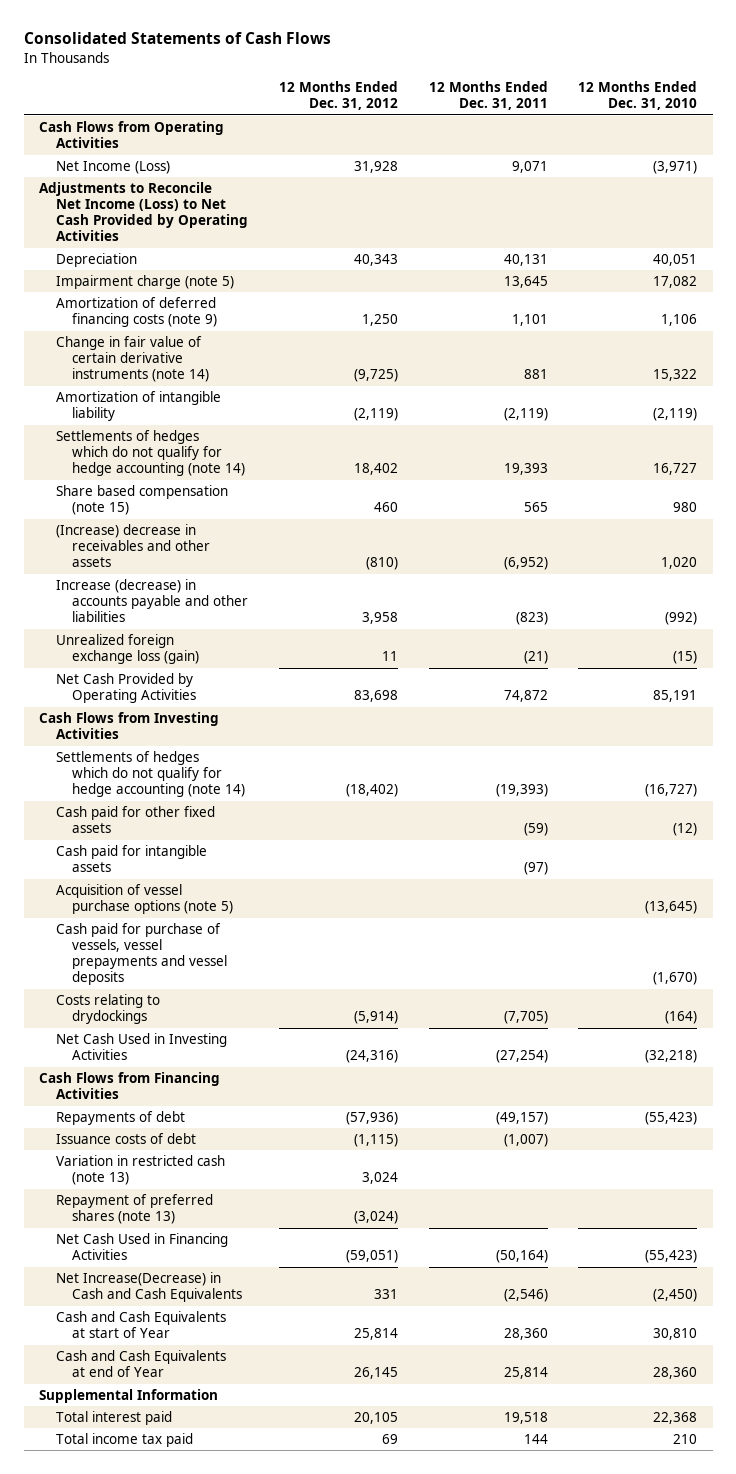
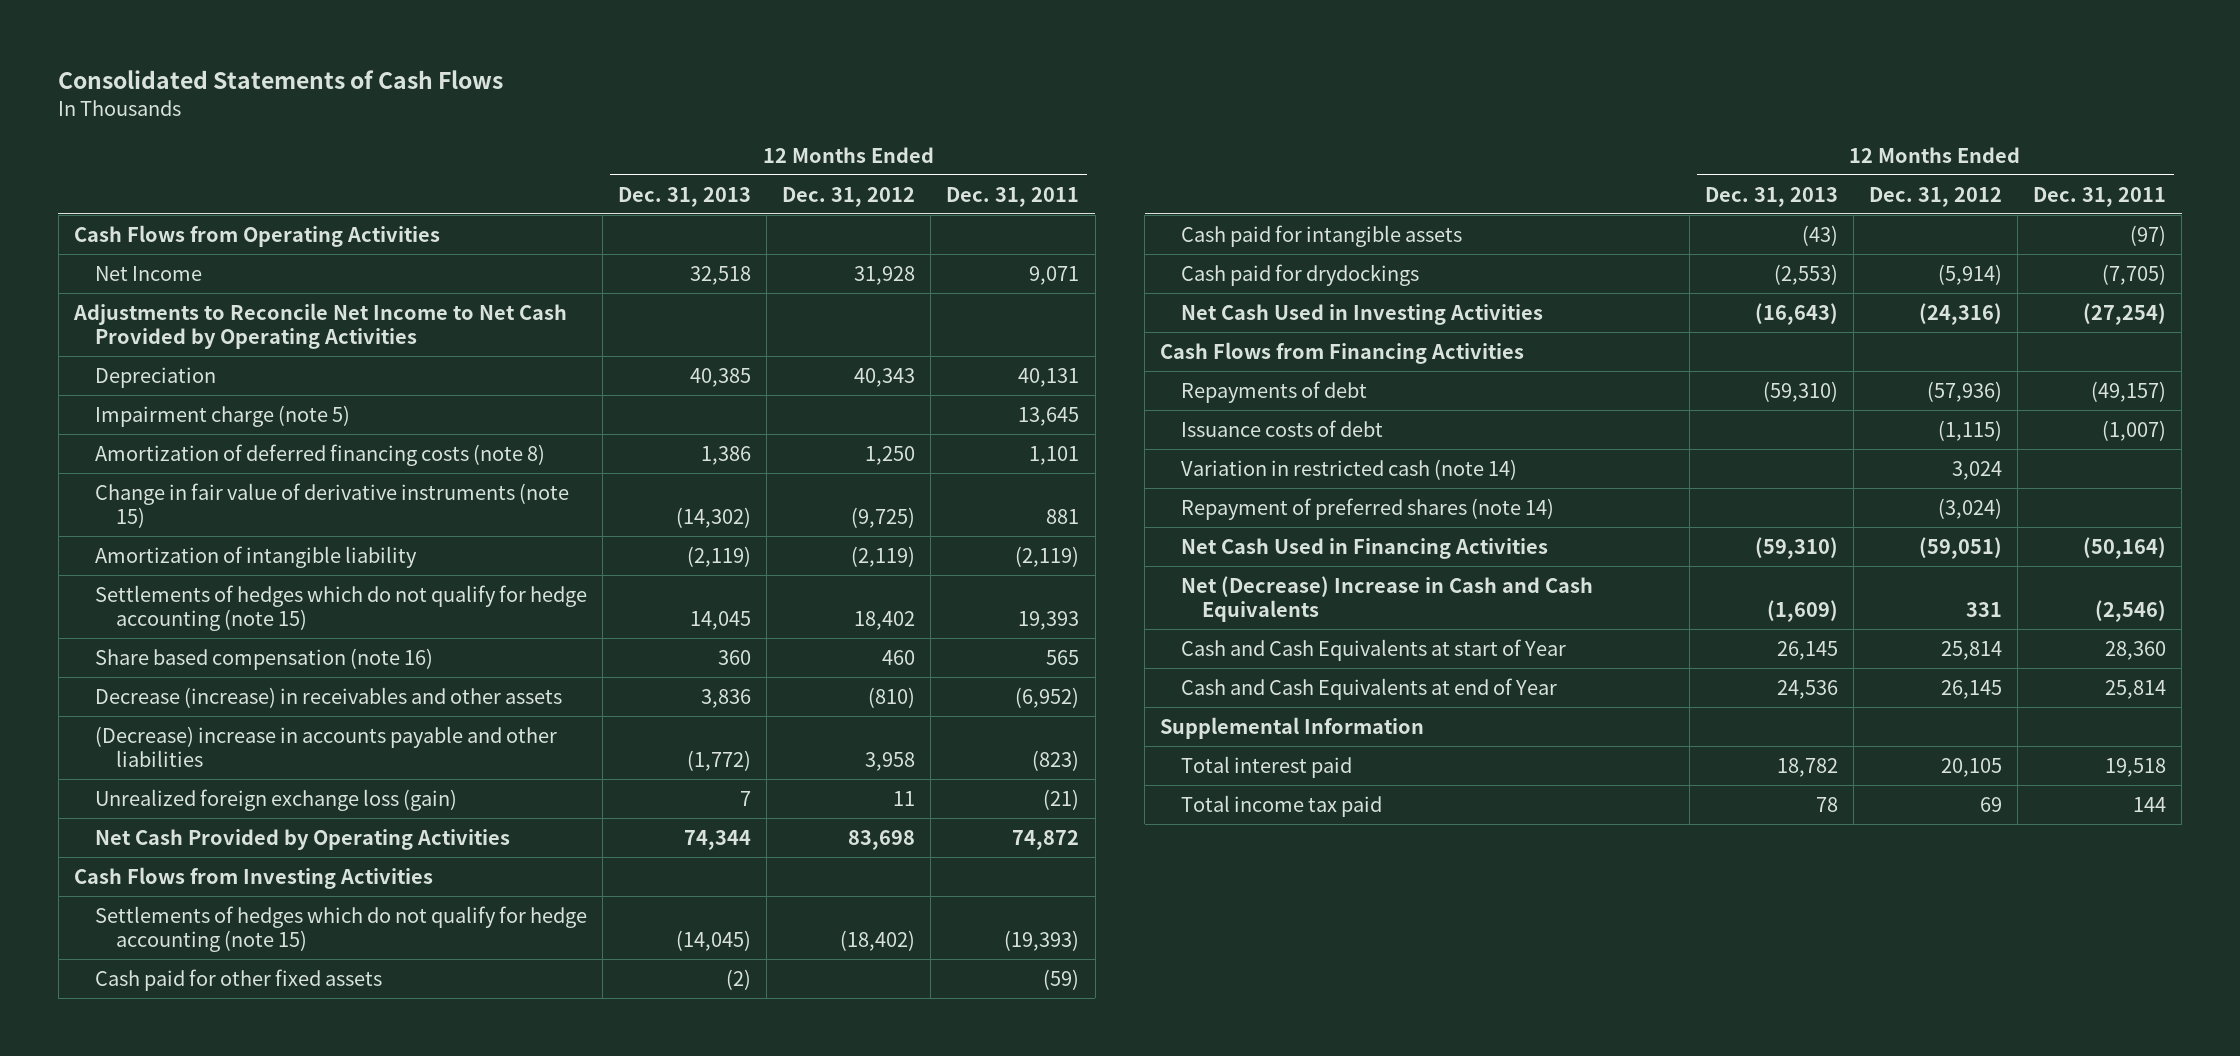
- | 12 Months Ended Dec. 31, 2012 | 12 Months Ended Dec. 31, 2011 | 12 Months Ended Dec. 31, 2010
+ | 12 Months Ended Dec. 31, 2013 | 12 Months Ended Dec. 31, 2012 | 12 Months Ended Dec. 31, 2011
- Net Income (Loss) | 31,928 | 9,071 | (3,971)
- Adjustments to Reconcile Net Income (Loss) to Net Cash Provided by Operating Activities
+ Net Income | 32,518 | 31,928 | 9,071
+ Adjustments to Reconcile Net Income to Net Cash Provided by Operating Activities
- Amortization of deferred financing costs (note 9) | 1,250 | 1,101 | 1,106
- Change in fair value of certain derivative instruments (note 14) | (9,725) | 881 | 15,322
+ Amortization of deferred financing costs (note 8) | 1,386 | 1,250 | 1,101
+ Change in fair value of derivative instruments (note 15) | (14,302) | (9,725) | 881
- Settlements of hedges which do not qualify for hedge accounting (note 14) | 18,402 | 19,393 | 16,727
- Share based compensation (note 15) | 460 | 565 | 980
- (Increase) decrease in receivables and other assets | (810) | (6,952) | 1,020
- Increase (decrease) in accounts payable and other liabilities | 3,958 | (823) | (992)
+ Settlements of hedges which do not qualify for hedge accounting (note 15) | 14,045 | 18,402 | 19,393
+ Share based compensation (note 16) | 360 | 460 | 565
+ Decrease (increase) in receivables and other assets | 3,836 | (810) | (6,952)
+ (Decrease) increase in accounts payable and other liabilities | (1,772) | 3,958 | (823)
- Settlements of hedges which do not qualify for hedge accounting (note 14) | (18,402) | (19,393) | (16,727)
+ Settlements of hedges which do not qualify for hedge accounting (note 15) | (14,045) | (18,402) | (19,393)
- Acquisition of vessel purchase options (note 5) | | | (13,645)
- Cash paid for purchase of vessels, vessel prepayments and vessel deposits | | | (1,670)
- Costs relating to drydockings | (5,914) | (7,705) | (164)
+ Cash paid for drydockings | (2,553) | (5,914) | (7,705)
- Variation in restricted cash (note 13) | 3,024 | |
- Repayment of preferred shares (note 13) | (3,024) | |
+ Variation in restricted cash (note 14) | | 3,024 |
+ Repayment of preferred shares (note 14) | | (3,024) |
- Net Increase(Decrease) in Cash and Cash Equivalents | 331 | (2,546) | (2,450)
+ Net (Decrease) Increase in Cash and Cash Equivalents | (1,609) | 331 | (2,546)

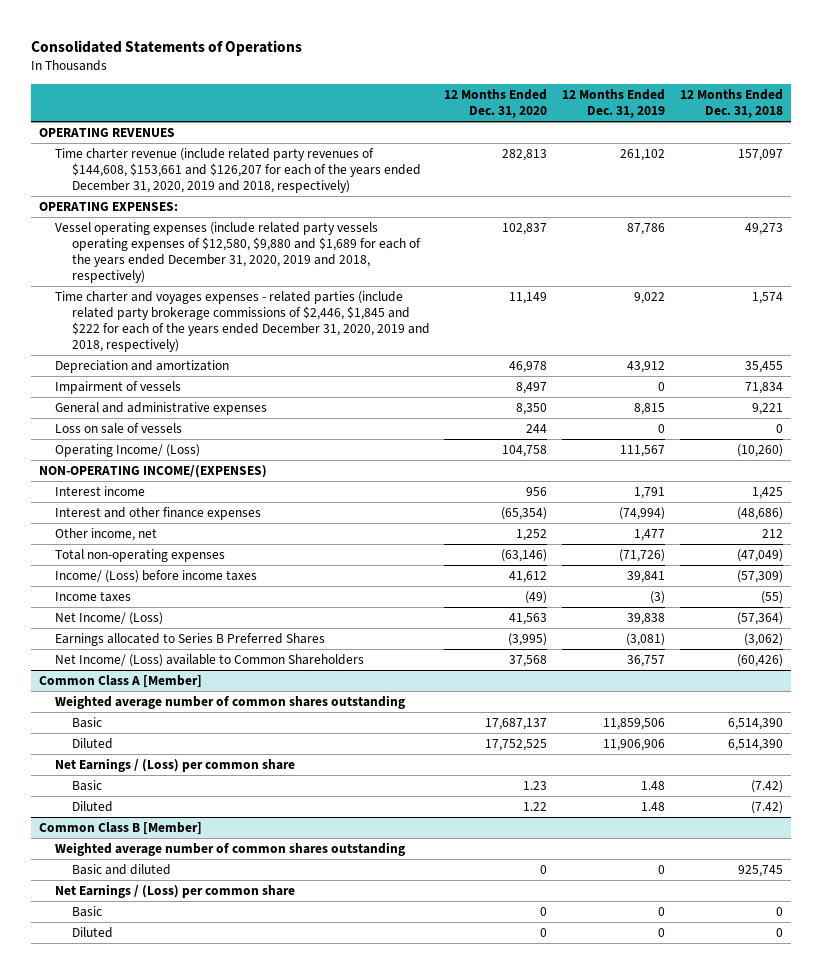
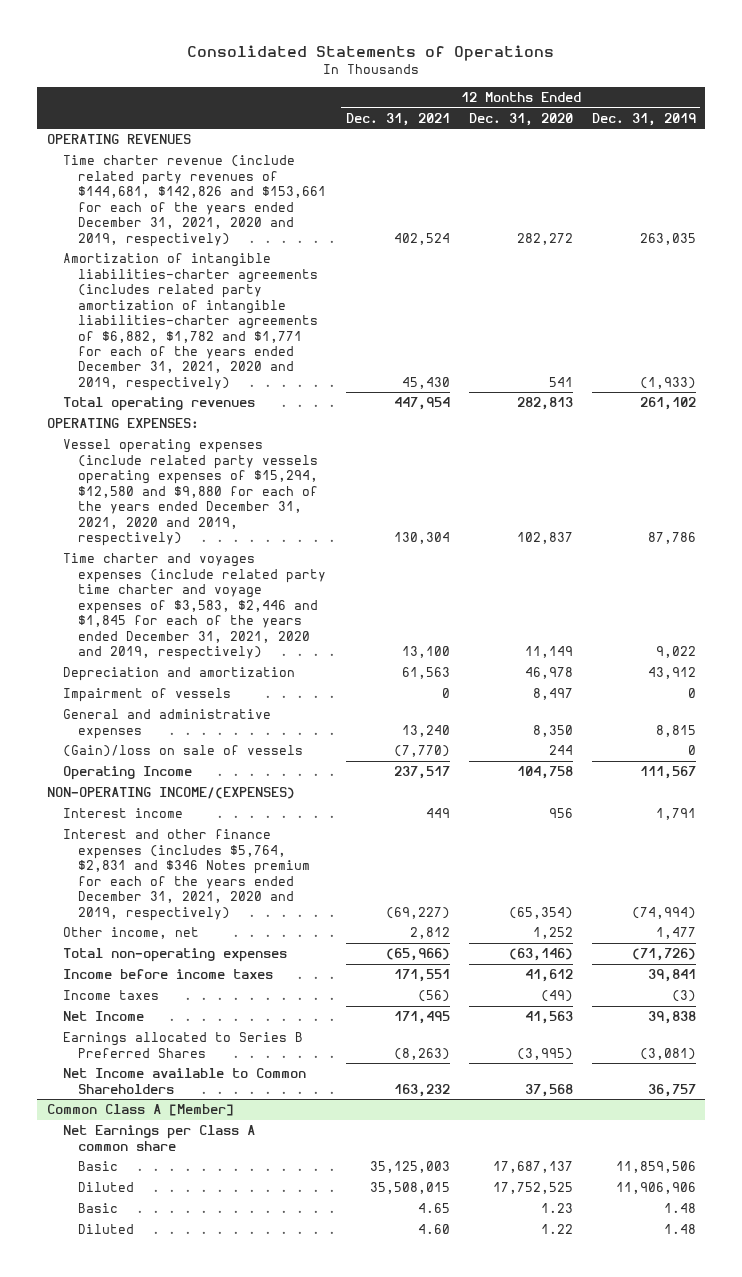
- | 12 Months Ended Dec. 31, 2020 | 12 Months Ended Dec. 31, 2019 | 12 Months Ended Dec. 31, 2018
+ | 12 Months Ended Dec. 31, 2021 | 12 Months Ended Dec. 31, 2020 | 12 Months Ended Dec. 31, 2019
- Time charter revenue (include related party revenues of $144,608, $153,661 and $126,207 for each of the years ended December 31, 2020, 2019 and 2018, respectively) | 282,813 | 261,102 | 157,097
+ Time charter revenue (include related party revenues of $144,681, $142,826 and $153,661 for each of the years ended December 31, 2021, 2020 and 2019, respectively) | 402,524 | 282,272 | 263,035
+ Amortization of intangible liabilities-charter agreements (includes related party amortization of intangible liabilities-charter agreements of $6,882, $1,782 and $1,771 for each of the years ended December 31, 2021, 2020 and 2019, respectively) | 45,430 | 541 | (1,933)
+ Total operating revenues | 447,954 | 282,813 | 261,102
- Vessel operating expenses (include related party vessels operating expenses of $12,580, $9,880 and $1,689 for each of the years ended December 31, 2020, 2019 and 2018, respectively) | 102,837 | 87,786 | 49,273
- Time charter and voyages expenses - related parties (include related party brokerage commissions of $2,446, $1,845 and $222 for each of the years ended December 31, 2020, 2019 and 2018, respectively) | 11,149 | 9,022 | 1,574
+ Vessel operating expenses (include related party vessels operating expenses of $15,294, $12,580 and $9,880 for each of the years ended December 31, 2021, 2020 and 2019, respectively) | 130,304 | 102,837 | 87,786
+ Time charter and voyages expenses (include related party time charter and voyage expenses of $3,583, $2,446 and $1,845 for each of the years ended December 31, 2021, 2020 and 2019, respectively) | 13,100 | 11,149 | 9,022
- Loss on sale of vessels | 244 | 0 | 0
- Operating Income/ (Loss) | 104,758 | 111,567 | (10,260)
+ (Gain)/loss on sale of vessels | (7,770) | 244 | 0
+ Operating Income | 237,517 | 104,758 | 111,567
- Interest and other finance expenses | (65,354) | (74,994) | (48,686)
+ Interest and other finance expenses (includes $5,764, $2,831 and $346 Notes premium for each of the years ended December 31, 2021, 2020 and 2019, respectively) | (69,227) | (65,354) | (74,994)
- Income/ (Loss) before income taxes | 41,612 | 39,841 | (57,309)
+ Income before income taxes | 171,551 | 41,612 | 39,841
- Net Income/ (Loss) | 41,563 | 39,838 | (57,364)
+ Net Income | 171,495 | 41,563 | 39,838
- Net Income/ (Loss) available to Common Shareholders | 37,568 | 36,757 | (60,426)
+ Net Income available to Common Shareholders | 163,232 | 37,568 | 36,757
@ Common Class A [Member]
- Weighted average number of common shares outstanding
+ Net Earnings per Class A common share
- Net Earnings / (Loss) per common share
- Common Class B [Member]
- Weighted average number of common shares outstanding
- Basic and diluted | 0 | 0 | 925,745
- Net Earnings / (Loss) per common share
- Basic | 0 | 0 | 0
- Diluted | 0 | 0 | 0

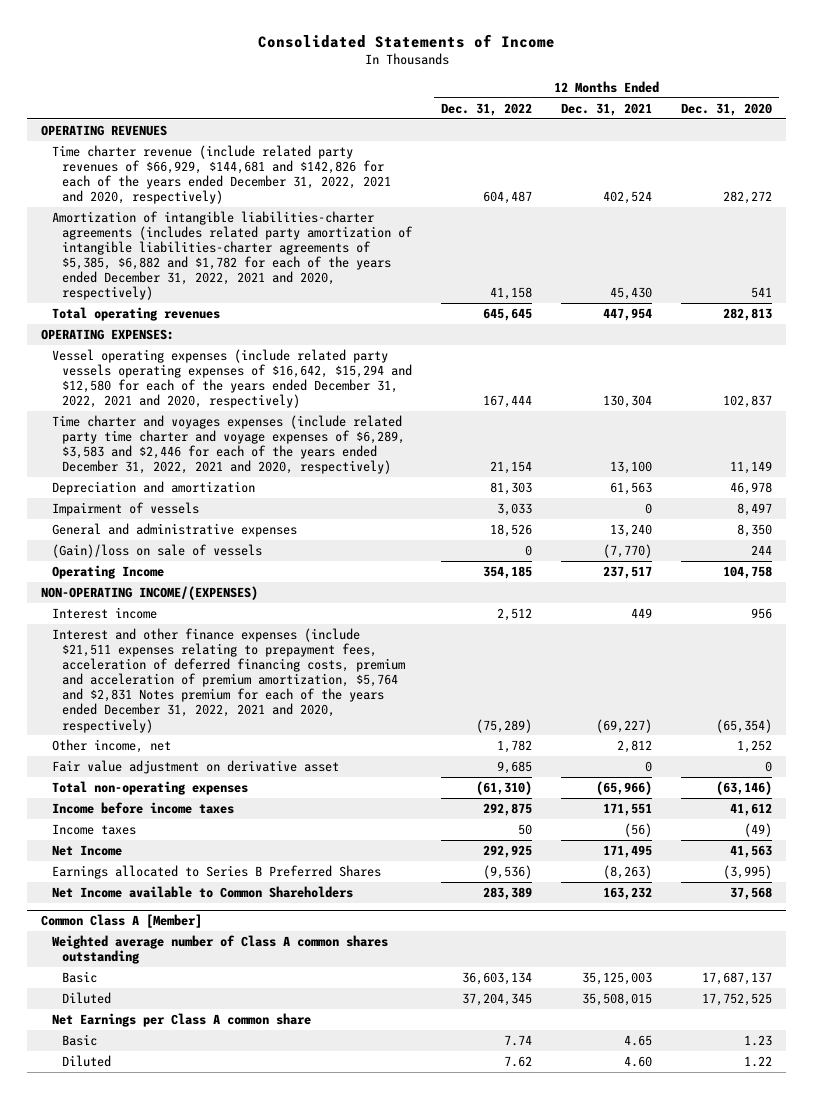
- Consolidated Statements of Operations
+ Consolidated Statements of Income
- | 12 Months Ended Dec. 31, 2021 | 12 Months Ended Dec. 31, 2020 | 12 Months Ended Dec. 31, 2019
+ | 12 Months Ended Dec. 31, 2022 | 12 Months Ended Dec. 31, 2021 | 12 Months Ended Dec. 31, 2020
- Time charter revenue (include related party revenues of $144,681, $142,826 and $153,661 for each of the years ended December 31, 2021, 2020 and 2019, respectively) | 402,524 | 282,272 | 263,035
- Amortization of intangible liabilities-charter agreements (includes related party amortization of intangible liabilities-charter agreements of $6,882, $1,782 and $1,771 for each of the years ended December 31, 2021, 2020 and 2019, respectively) | 45,430 | 541 | (1,933)
+ Time charter revenue (include related party revenues of $66,929, $144,681 and $142,826 for each of the years ended December 31, 2022, 2021 and 2020, respectively) | 604,487 | 402,524 | 282,272
+ Amortization of intangible liabilities-charter agreements (includes related party amortization of intangible liabilities-charter agreements of $5,385, $6,882 and $1,782 for each of the years ended December 31, 2022, 2021 and 2020, respectively) | 41,158 | 45,430 | 541
- Vessel operating expenses (include related party vessels operating expenses of $15,294, $12,580 and $9,880 for each of the years ended December 31, 2021, 2020 and 2019, respectively) | 130,304 | 102,837 | 87,786
- Time charter and voyages expenses (include related party time charter and voyage expenses of $3,583, $2,446 and $1,845 for each of the years ended December 31, 2021, 2020 and 2019, respectively) | 13,100 | 11,149 | 9,022
+ Vessel operating expenses (include related party vessels operating expenses of $16,642, $15,294 and $12,580 for each of the years ended December 31, 2022, 2021 and 2020, respectively) | 167,444 | 130,304 | 102,837
+ Time charter and voyages expenses (include related party time charter and voyage expenses of $6,289, $3,583 and $2,446 for each of the years ended December 31, 2022, 2021 and 2020, respectively) | 21,154 | 13,100 | 11,149
- Interest and other finance expenses (includes $5,764, $2,831 and $346 Notes premium for each of the years ended December 31, 2021, 2020 and 2019, respectively) | (69,227) | (65,354) | (74,994)
+ Interest and other finance expenses (include $21,511 expenses relating to prepayment fees, acceleration of deferred financing costs, premium and acceleration of premium amortization, $5,764 and $2,831 Notes premium for each of the years ended December 31, 2022, 2021 and 2020, respectively) | (75,289) | (69,227) | (65,354)
+ Fair value adjustment on derivative asset | 9,685 | 0 | 0
@ Common Class A [Member]
+ Weighted average number of Class A common shares outstanding
moved down: Net Earnings per Class A common share

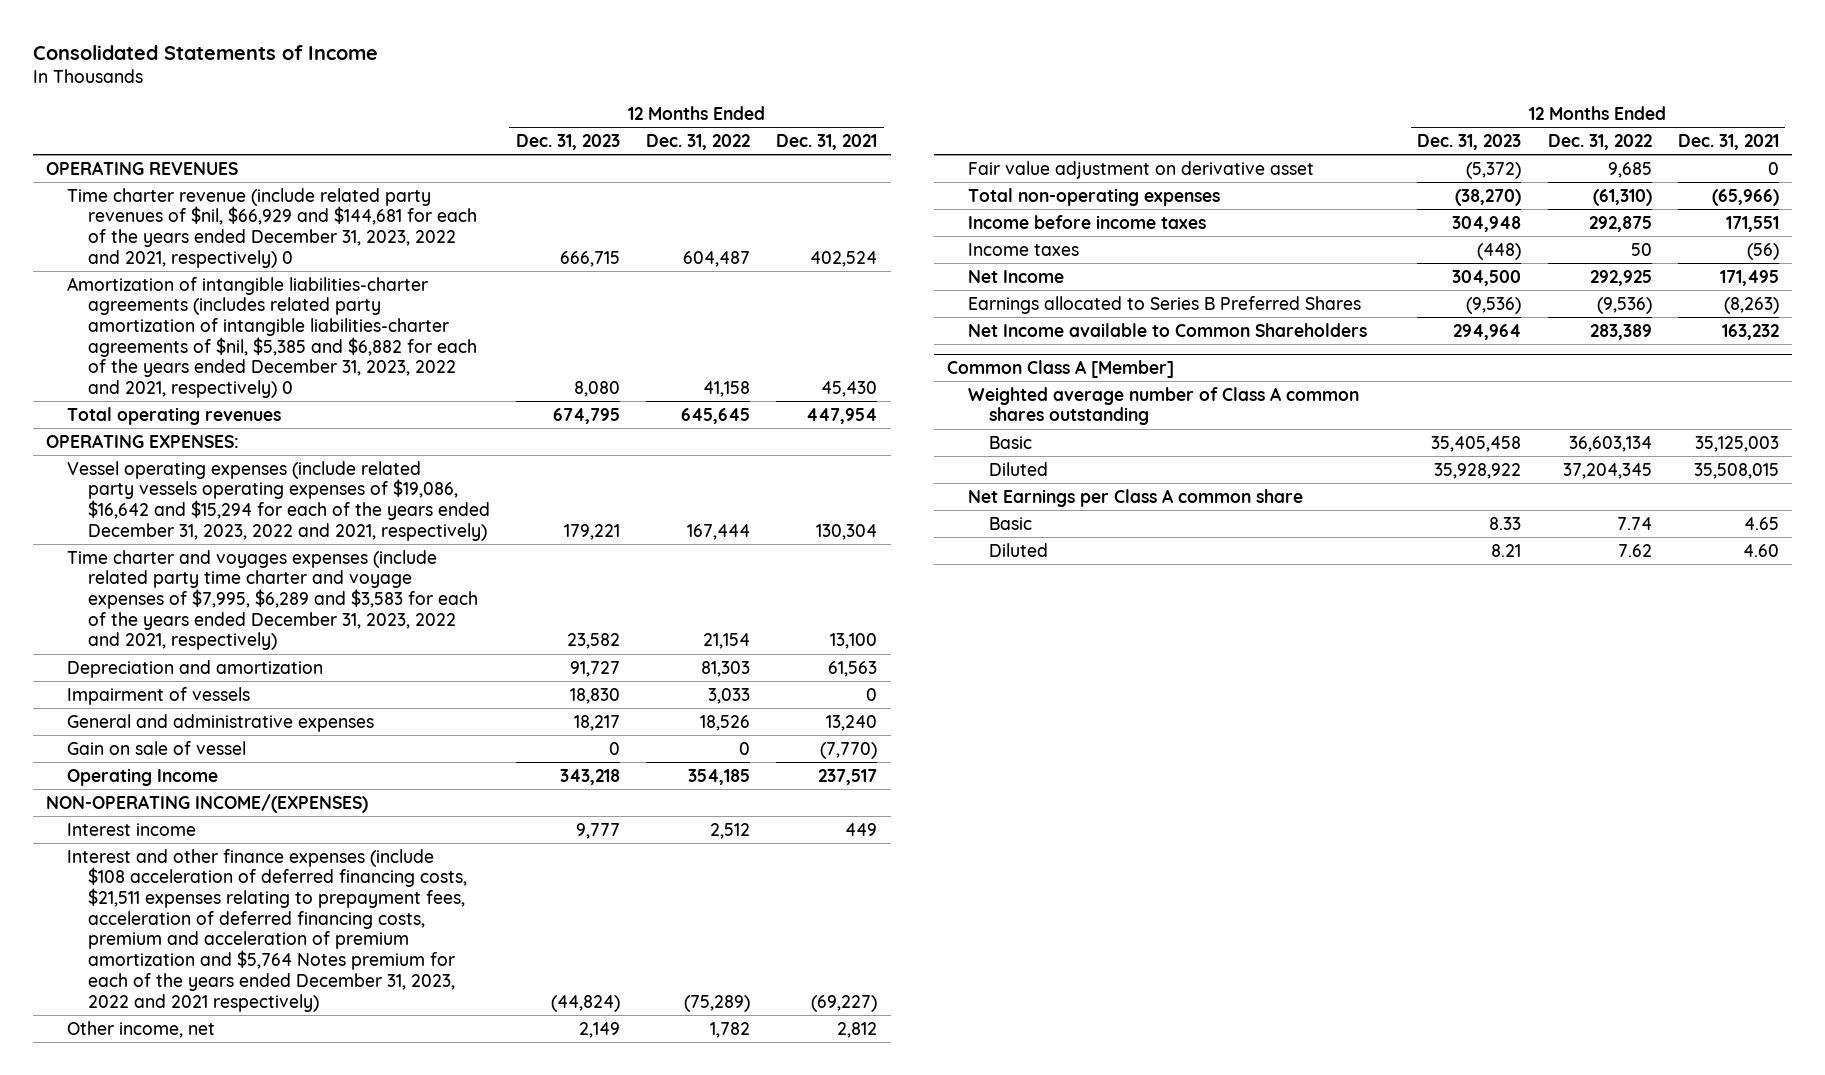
- | 12 Months Ended Dec. 31, 2022 | 12 Months Ended Dec. 31, 2021 | 12 Months Ended Dec. 31, 2020
+ | 12 Months Ended Dec. 31, 2023 | 12 Months Ended Dec. 31, 2022 | 12 Months Ended Dec. 31, 2021
- Time charter revenue (include related party revenues of $66,929, $144,681 and $142,826 for each of the years ended December 31, 2022, 2021 and 2020, respectively) | 604,487 | 402,524 | 282,272
- Amortization of intangible liabilities-charter agreements (includes related party amortization of intangible liabilities-charter agreements of $5,385, $6,882 and $1,782 for each of the years ended December 31, 2022, 2021 and 2020, respectively) | 41,158 | 45,430 | 541
+ Time charter revenue (include related party revenues of $nil, $66,929 and $144,681 for each of the years ended December 31, 2023, 2022 and 2021, respectively) 0 | 666,715 | 604,487 | 402,524
+ Amortization of intangible liabilities-charter agreements (includes related party amortization of intangible liabilities-charter agreements of $nil, $5,385 and $6,882 for each of the years ended December 31, 2023, 2022 and 2021, respectively) 0 | 8,080 | 41,158 | 45,430
- Vessel operating expenses (include related party vessels operating expenses of $16,642, $15,294 and $12,580 for each of the years ended December 31, 2022, 2021 and 2020, respectively) | 167,444 | 130,304 | 102,837
- Time charter and voyages expenses (include related party time charter and voyage expenses of $6,289, $3,583 and $2,446 for each of the years ended December 31, 2022, 2021 and 2020, respectively) | 21,154 | 13,100 | 11,149
+ Vessel operating expenses (include related party vessels operating expenses of $19,086, $16,642 and $15,294 for each of the years ended December 31, 2023, 2022 and 2021, respectively) | 179,221 | 167,444 | 130,304
+ Time charter and voyages expenses (include related party time charter and voyage expenses of $7,995, $6,289 and $3,583 for each of the years ended December 31, 2023, 2022 and 2021, respectively) | 23,582 | 21,154 | 13,100
- (Gain)/loss on sale of vessels | 0 | (7,770) | 244
+ Gain on sale of vessel | 0 | 0 | (7,770)
- Interest and other finance expenses (include $21,511 expenses relating to prepayment fees, acceleration of deferred financing costs, premium and acceleration of premium amortization, $5,764 and $2,831 Notes premium for each of the years ended December 31, 2022, 2021 and 2020, respectively) | (75,289) | (69,227) | (65,354)
+ Interest and other finance expenses (include $108 acceleration of deferred financing costs, $21,511 expenses relating to prepayment fees, acceleration of deferred financing costs, premium and acceleration of premium amortization and $5,764 Notes premium for each of the years ended December 31, 2023, 2022 and 2021 respectively) | (44,824) | (75,289) | (69,227)

